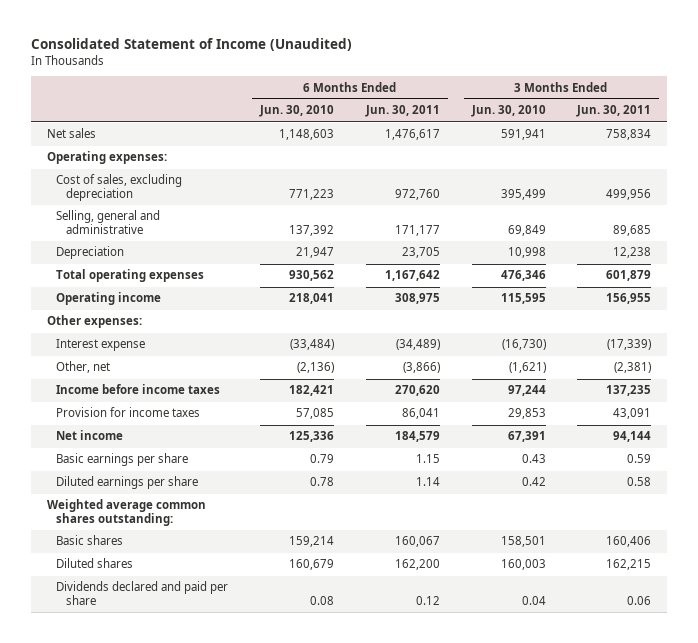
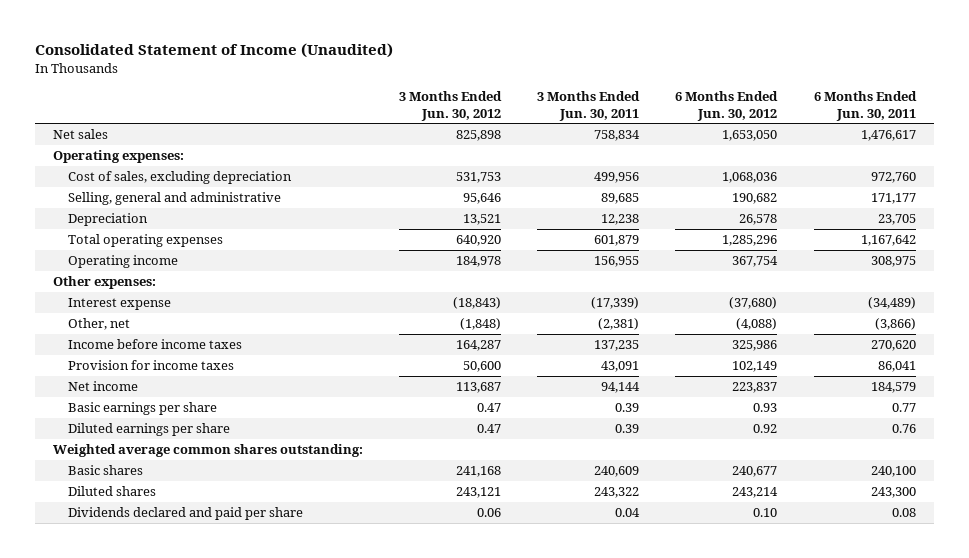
- | 6 Months Ended Jun. 30, 2010 | 6 Months Ended Jun. 30, 2011 | 3 Months Ended Jun. 30, 2010 | 3 Months Ended Jun. 30, 2011
+ | 3 Months Ended Jun. 30, 2012 | 3 Months Ended Jun. 30, 2011 | 6 Months Ended Jun. 30, 2012 | 6 Months Ended Jun. 30, 2011
- Basic earnings per share | 0.79 | 1.15 | 0.43 | 0.59
- Diluted earnings per share | 0.78 | 1.14 | 0.42 | 0.58
+ Basic earnings per share | 0.47 | 0.39 | 0.93 | 0.77
+ Diluted earnings per share | 0.47 | 0.39 | 0.92 | 0.76
- Basic shares | 159,214 | 160,067 | 158,501 | 160,406
- Diluted shares | 160,679 | 162,200 | 160,003 | 162,215
- Dividends declared and paid per share | 0.08 | 0.12 | 0.04 | 0.06
+ Basic shares | 241,168 | 240,609 | 240,677 | 240,100
+ Diluted shares | 243,121 | 243,322 | 243,214 | 243,300
+ Dividends declared and paid per share | 0.06 | 0.04 | 0.10 | 0.08

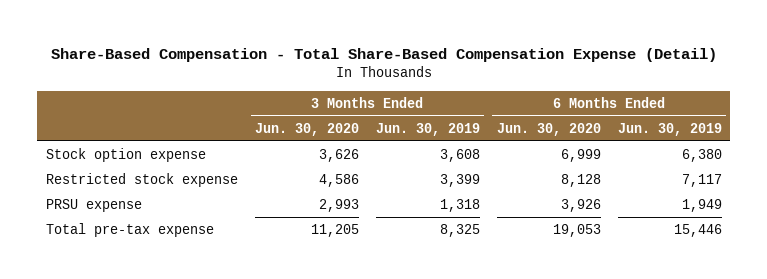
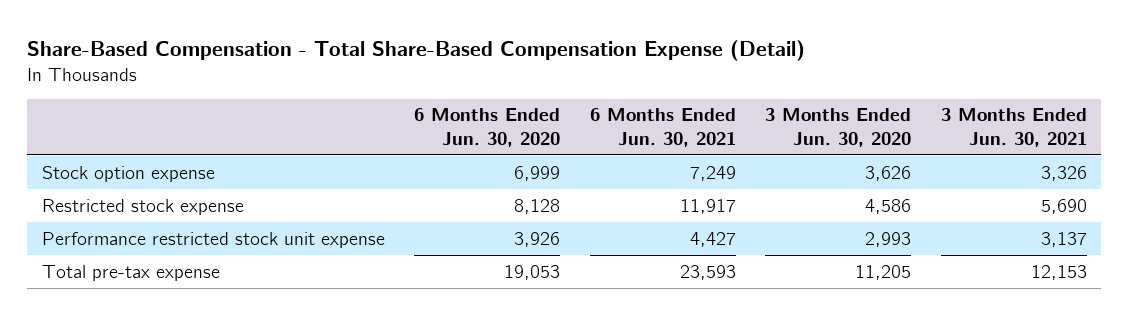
- | 3 Months Ended Jun. 30, 2020 | 3 Months Ended Jun. 30, 2019 | 6 Months Ended Jun. 30, 2020 | 6 Months Ended Jun. 30, 2019
+ | 6 Months Ended Jun. 30, 2020 | 6 Months Ended Jun. 30, 2021 | 3 Months Ended Jun. 30, 2020 | 3 Months Ended Jun. 30, 2021
- PRSU expense | 2,993 | 1,318 | 3,926 | 1,949
+ Performance restricted stock unit expense | 3,926 | 4,427 | 2,993 | 3,137

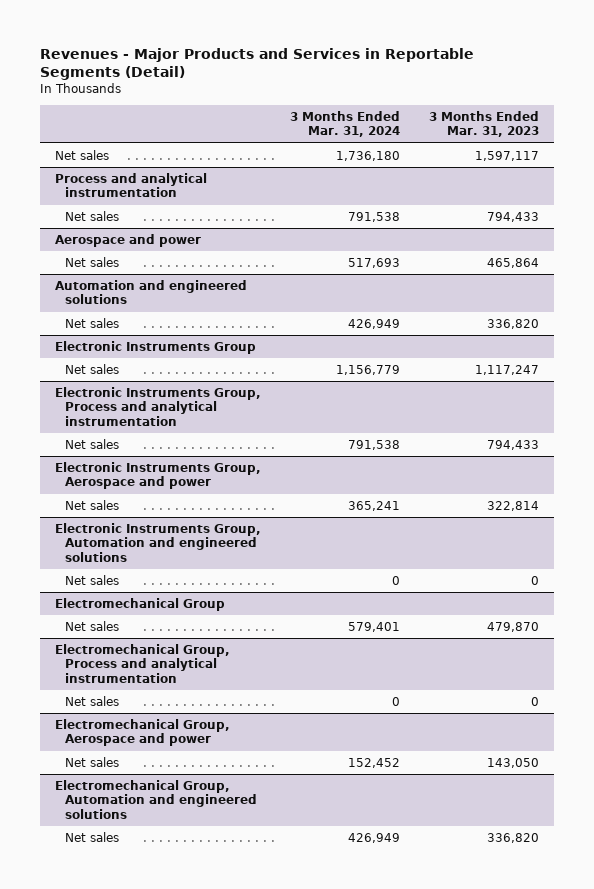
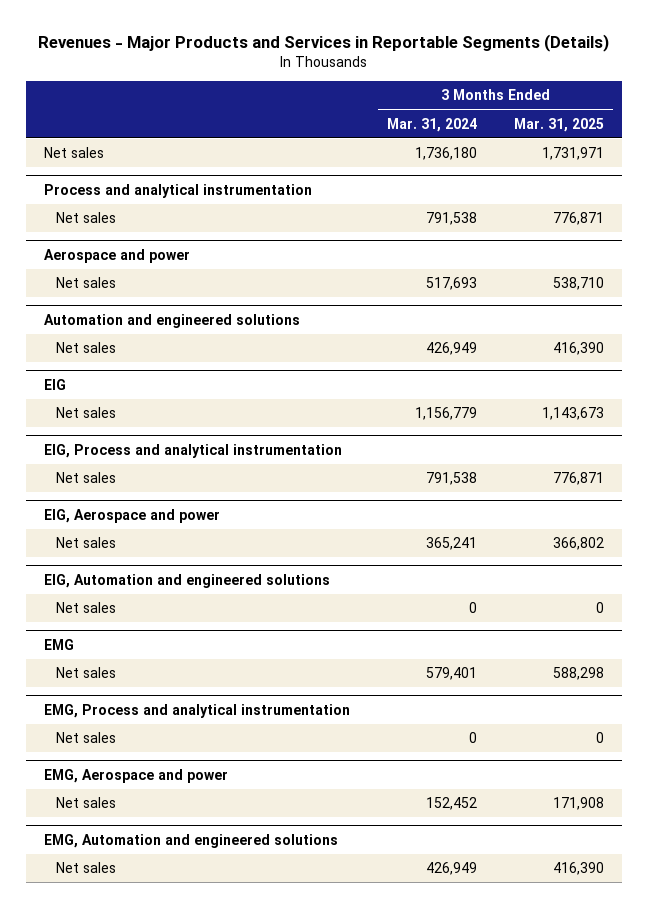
- Revenues - Major Products and Services in Reportable Segments (Detail)
+ Revenues - Major Products and Services in Reportable Segments (Details)
- | 3 Months Ended Mar. 31, 2024 | 3 Months Ended Mar. 31, 2023
+ | 3 Months Ended Mar. 31, 2024 | 3 Months Ended Mar. 31, 2025
- Electronic Instruments Group
+ EIG
- Electronic Instruments Group, Process and analytical instrumentation
+ EIG, Process and analytical instrumentation
- Electronic Instruments Group, Aerospace and power
+ EIG, Aerospace and power
- Electronic Instruments Group, Automation and engineered solutions
+ EIG, Automation and engineered solutions
- Electromechanical Group
+ EMG
- Electromechanical Group, Process and analytical instrumentation
+ EMG, Process and analytical instrumentation
- Electromechanical Group, Aerospace and power
+ EMG, Aerospace and power
- Electromechanical Group, Automation and engineered solutions
+ EMG, Automation and engineered solutions

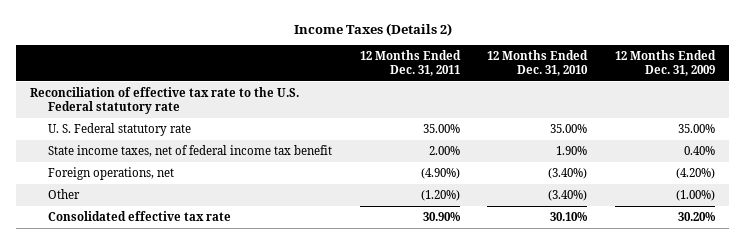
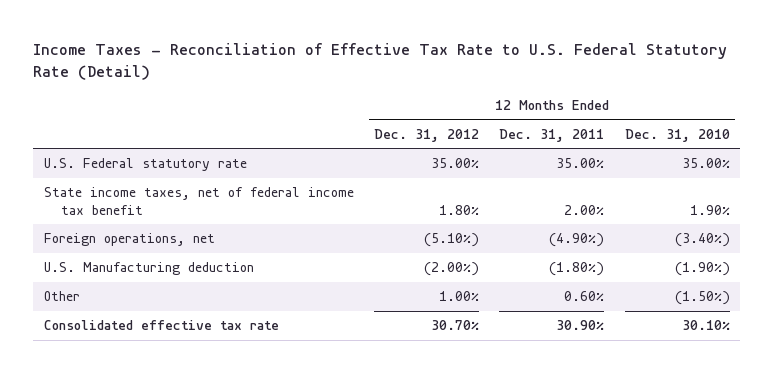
- Income Taxes (Details 2)
+ Income Taxes - Reconciliation of Effective Tax Rate to U.S. Federal Statutory Rate (Detail)
- | 12 Months Ended Dec. 31, 2011 | 12 Months Ended Dec. 31, 2010 | 12 Months Ended Dec. 31, 2009
+ | 12 Months Ended Dec. 31, 2012 | 12 Months Ended Dec. 31, 2011 | 12 Months Ended Dec. 31, 2010
- Reconciliation of effective tax rate to the U.S. Federal statutory rate
- U. S. Federal statutory rate | 35.00% | 35.00% | 35.00%
+ U.S. Federal statutory rate | 35.00% | 35.00% | 35.00%
- Other | (1.20%) | (3.40%) | (1.00%)
+ U.S. Manufacturing deduction | (2.00%) | (1.80%) | (1.90%)
+ Other | 1.00% | 0.60% | (1.50%)

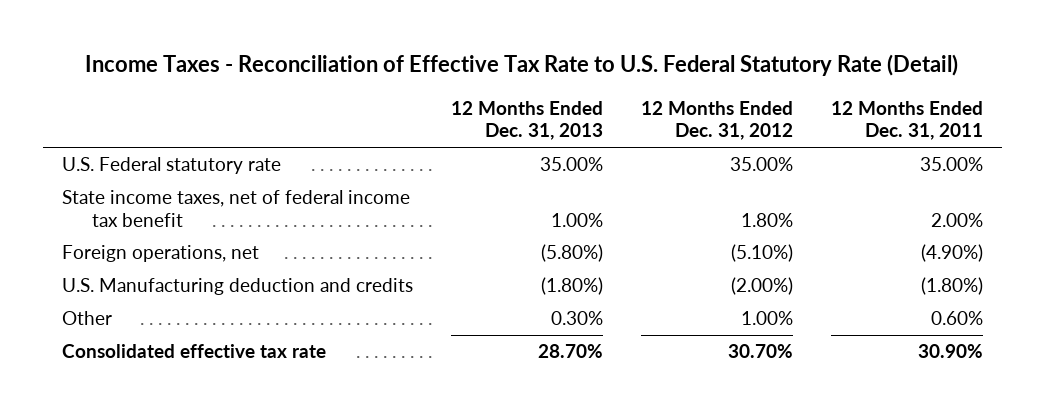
- | 12 Months Ended Dec. 31, 2012 | 12 Months Ended Dec. 31, 2011 | 12 Months Ended Dec. 31, 2010
+ | 12 Months Ended Dec. 31, 2013 | 12 Months Ended Dec. 31, 2012 | 12 Months Ended Dec. 31, 2011
- U.S. Manufacturing deduction | (2.00%) | (1.80%) | (1.90%)
+ U.S. Manufacturing deduction and credits | (1.80%) | (2.00%) | (1.80%)

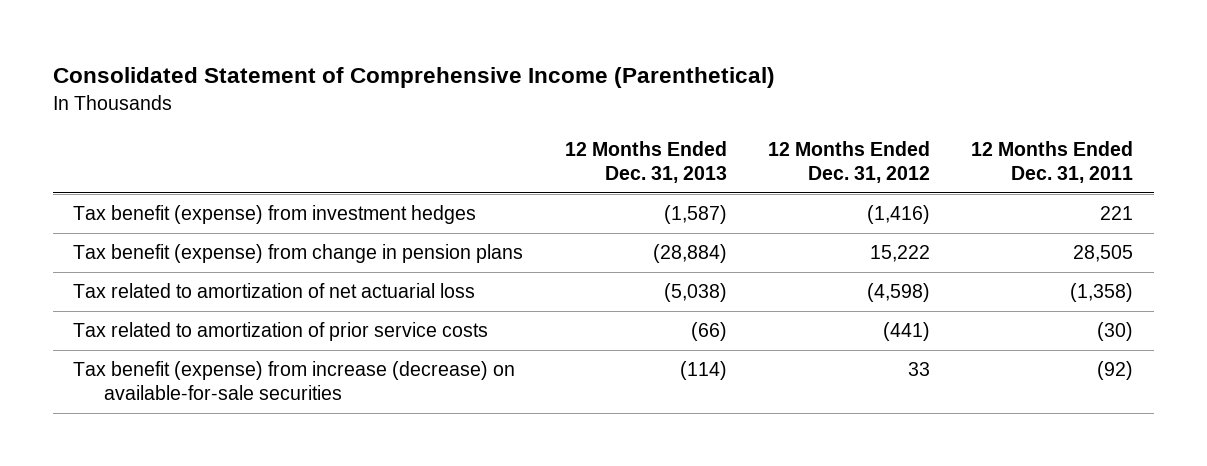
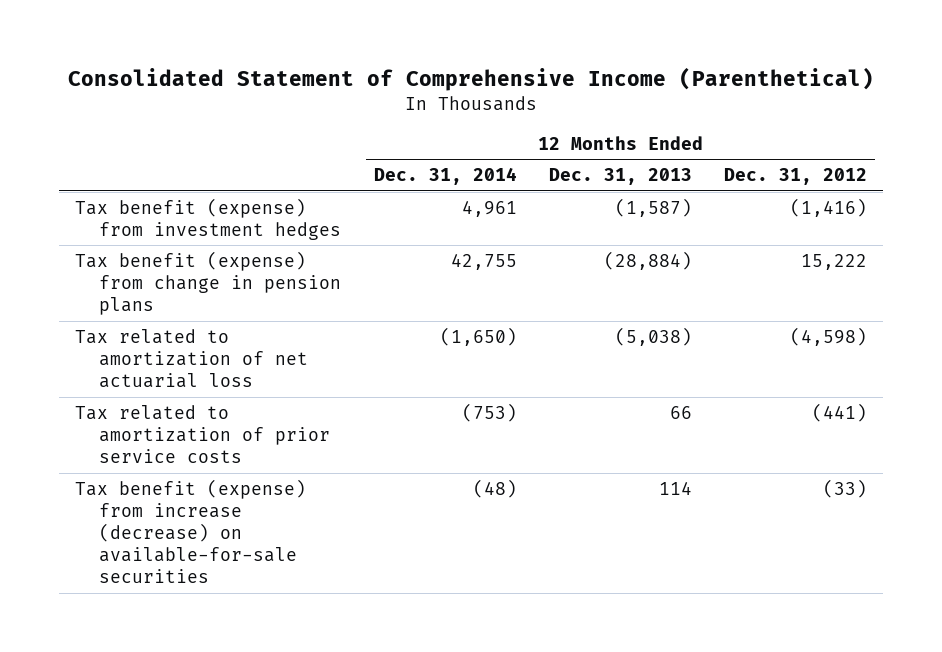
- | 12 Months Ended Dec. 31, 2013 | 12 Months Ended Dec. 31, 2012 | 12 Months Ended Dec. 31, 2011
+ | 12 Months Ended Dec. 31, 2014 | 12 Months Ended Dec. 31, 2013 | 12 Months Ended Dec. 31, 2012
- Tax related to amortization of prior service costs | (66) | (441) | (30)
- Tax benefit (expense) from increase (decrease) on available-for-sale securities | (114) | 33 | (92)
+ Tax related to amortization of prior service costs | (753) | 66 | (441)
+ Tax benefit (expense) from increase (decrease) on available-for-sale securities | (48) | 114 | (33)

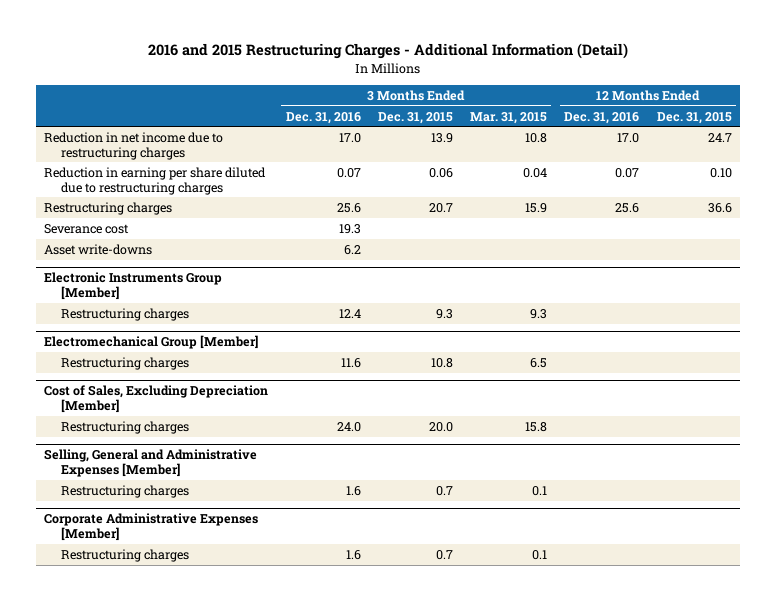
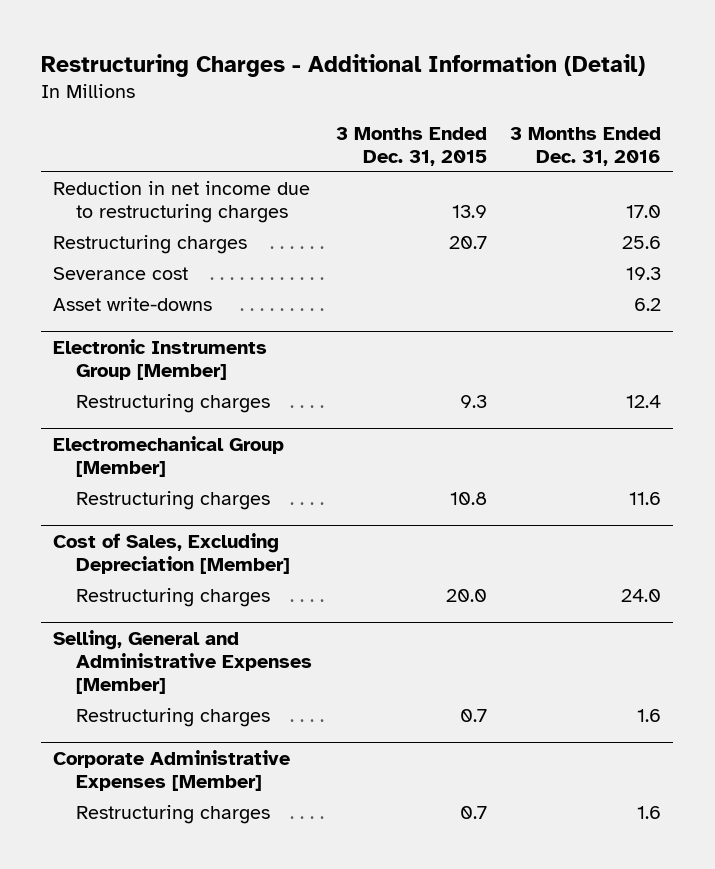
- 2016 and 2015 Restructuring Charges - Additional Information (Detail)
+ Restructuring Charges - Additional Information (Detail)
- | 3 Months Ended Dec. 31, 2016 | 3 Months Ended Dec. 31, 2015 | 3 Months Ended Mar. 31, 2015 | 12 Months Ended Dec. 31, 2016 | 12 Months Ended Dec. 31, 2015
+ | 3 Months Ended Dec. 31, 2015 | 3 Months Ended Dec. 31, 2016
- Reduction in earning per share diluted due to restructuring charges | 0.07 | 0.06 | 0.04 | 0.07 | 0.10

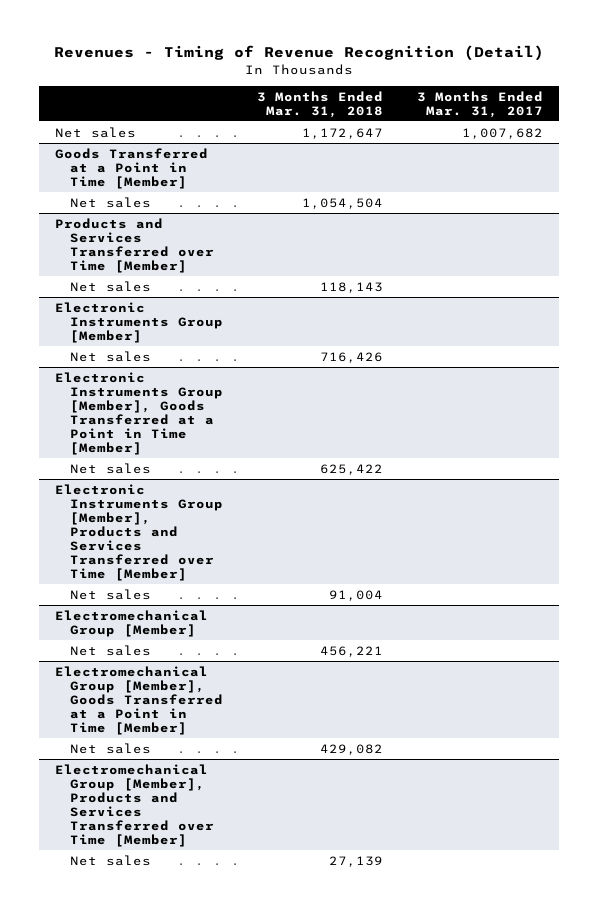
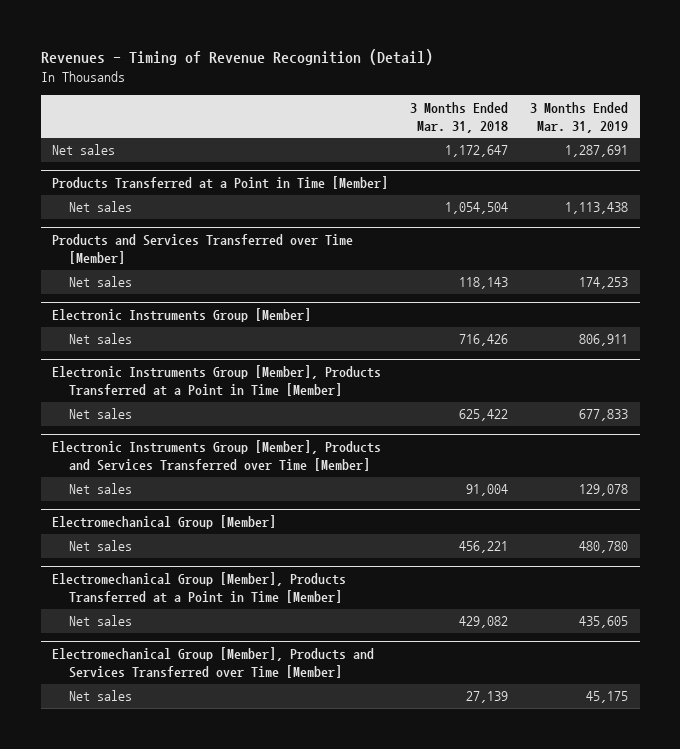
- | 3 Months Ended Mar. 31, 2018 | 3 Months Ended Mar. 31, 2017
+ | 3 Months Ended Mar. 31, 2018 | 3 Months Ended Mar. 31, 2019
- Goods Transferred at a Point in Time [Member]
+ Products Transferred at a Point in Time [Member]
- Electronic Instruments Group [Member], Goods Transferred at a Point in Time [Member]
+ Electronic Instruments Group [Member], Products Transferred at a Point in Time [Member]
- Electromechanical Group [Member], Goods Transferred at a Point in Time [Member]
+ Electromechanical Group [Member], Products Transferred at a Point in Time [Member]

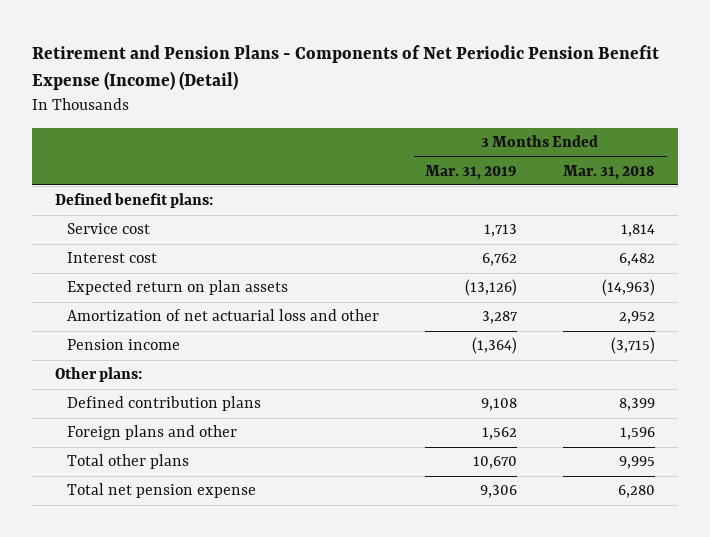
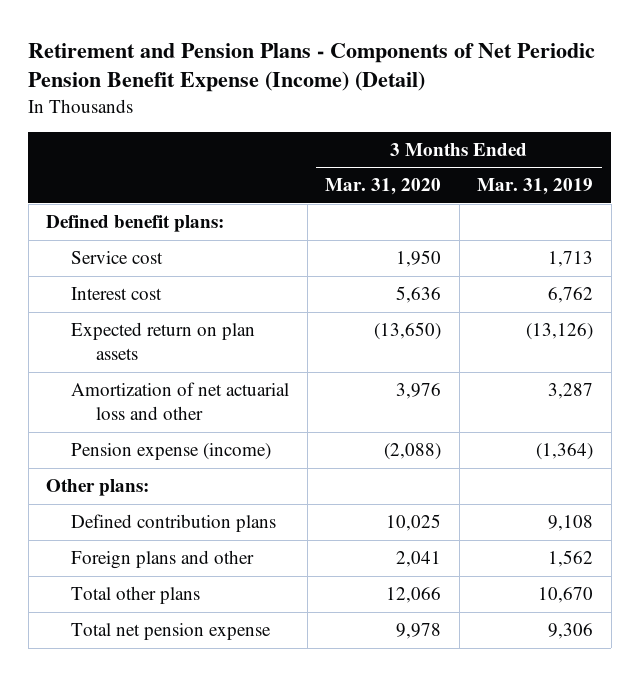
- | 3 Months Ended Mar. 31, 2019 | 3 Months Ended Mar. 31, 2018
+ | 3 Months Ended Mar. 31, 2020 | 3 Months Ended Mar. 31, 2019
- Pension income | (1,364) | (3,715)
+ Pension expense (income) | (2,088) | (1,364)

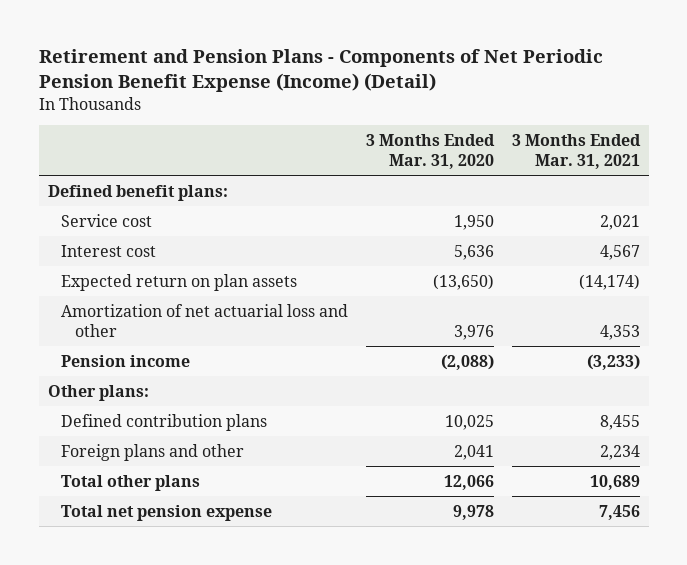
- | 3 Months Ended Mar. 31, 2020 | 3 Months Ended Mar. 31, 2019
+ | 3 Months Ended Mar. 31, 2020 | 3 Months Ended Mar. 31, 2021
- Pension expense (income) | (2,088) | (1,364)
+ Pension income | (2,088) | (3,233)

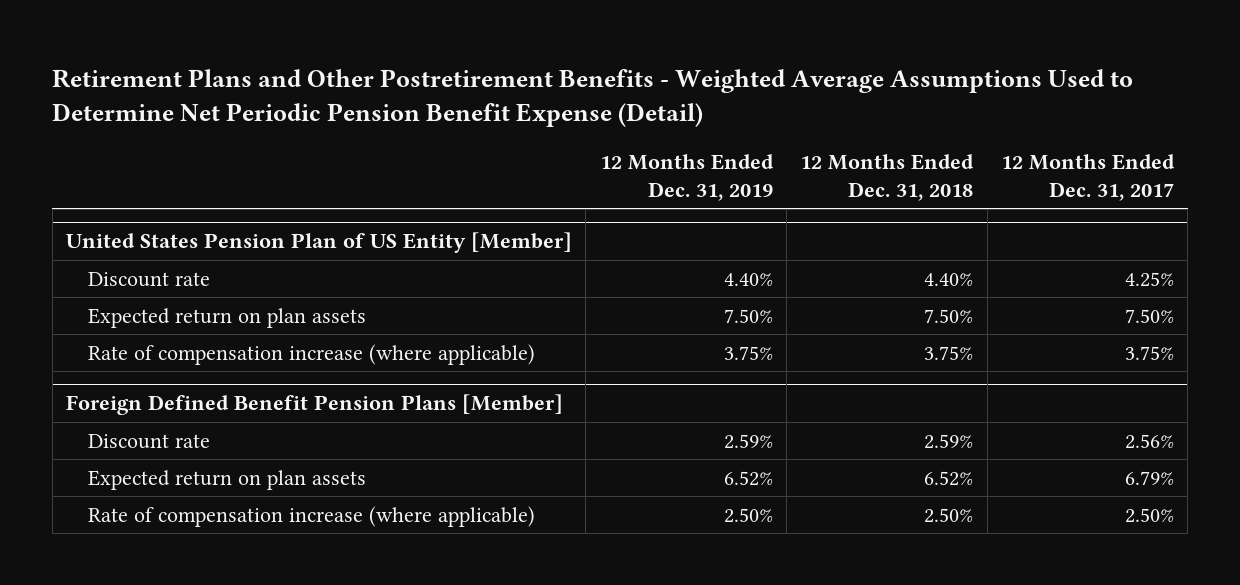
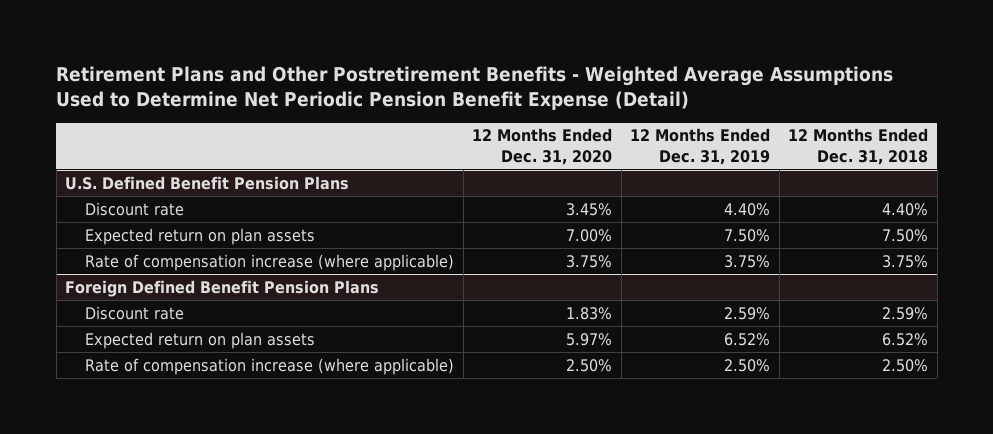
- | 12 Months Ended Dec. 31, 2019 | 12 Months Ended Dec. 31, 2018 | 12 Months Ended Dec. 31, 2017
+ | 12 Months Ended Dec. 31, 2020 | 12 Months Ended Dec. 31, 2019 | 12 Months Ended Dec. 31, 2018
- United States Pension Plan of US Entity [Member]
+ U.S. Defined Benefit Pension Plans
- Foreign Defined Benefit Pension Plans [Member]
+ Foreign Defined Benefit Pension Plans

